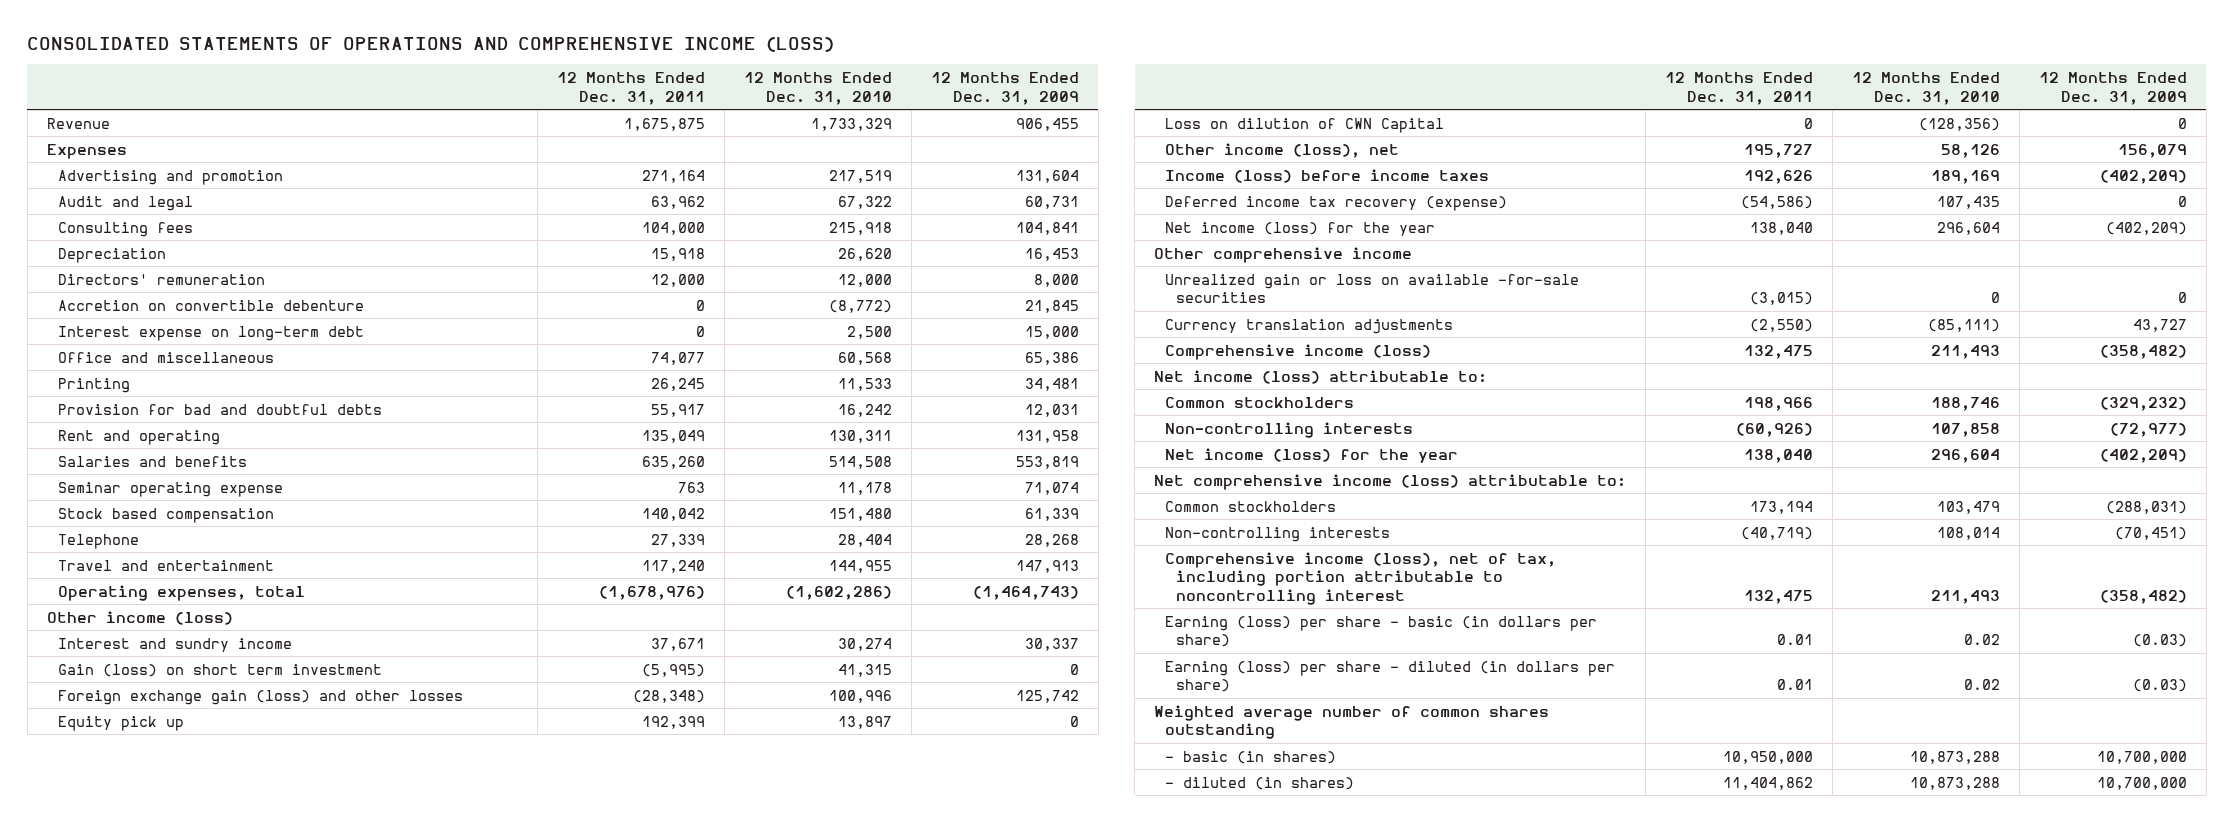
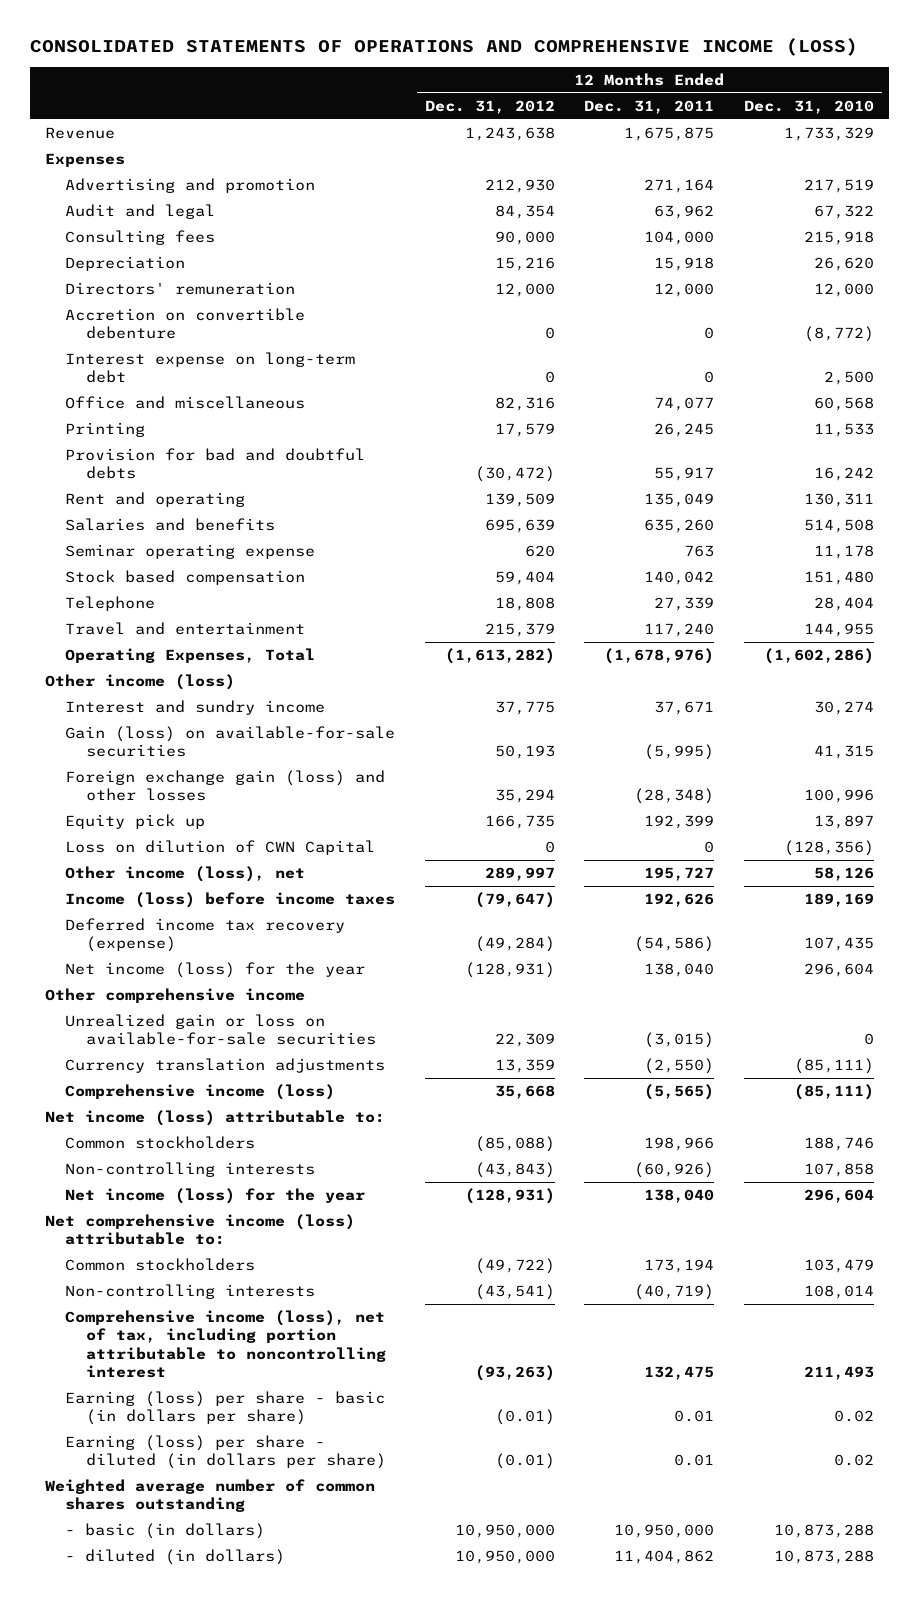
- | 12 Months Ended Dec. 31, 2011 | 12 Months Ended Dec. 31, 2010 | 12 Months Ended Dec. 31, 2009
+ | 12 Months Ended Dec. 31, 2012 | 12 Months Ended Dec. 31, 2011 | 12 Months Ended Dec. 31, 2010
- Operating expenses, total | (1,678,976) | (1,602,286) | (1,464,743)
+ Operating Expenses, Total | (1,613,282) | (1,678,976) | (1,602,286)
- Gain (loss) on short term investment | (5,995) | 41,315 | 0
+ Gain (loss) on available-for-sale securities | 50,193 | (5,995) | 41,315
- Unrealized gain or loss on available -for-sale securities | (3,015) | 0 | 0
+ Unrealized gain or loss on available-for-sale securities | 22,309 | (3,015) | 0
- Comprehensive income (loss) | 132,475 | 211,493 | (358,482)
+ Comprehensive income (loss) | 35,668 | (5,565) | (85,111)
- - basic (in shares) | 10,950,000 | 10,873,288 | 10,700,000
- - diluted (in shares) | 11,404,862 | 10,873,288 | 10,700,000
+ - basic (in dollars) | 10,950,000 | 10,950,000 | 10,873,288
+ - diluted (in dollars) | 10,950,000 | 11,404,862 | 10,873,288

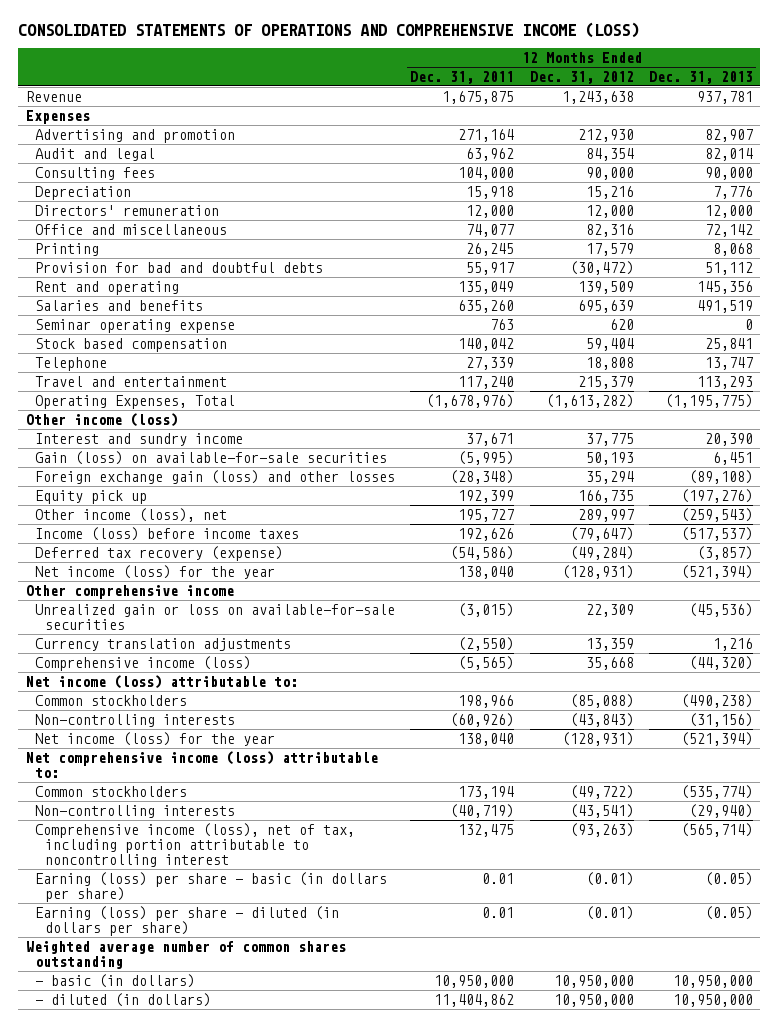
- | 12 Months Ended Dec. 31, 2012 | 12 Months Ended Dec. 31, 2011 | 12 Months Ended Dec. 31, 2010
+ | 12 Months Ended Dec. 31, 2011 | 12 Months Ended Dec. 31, 2012 | 12 Months Ended Dec. 31, 2013
- Accretion on convertible debenture | 0 | 0 | (8,772)
- Interest expense on long-term debt | 0 | 0 | 2,500
- Loss on dilution of CWN Capital | 0 | 0 | (128,356)
- Deferred income tax recovery (expense) | (49,284) | (54,586) | 107,435
+ Deferred tax recovery (expense) | (54,586) | (49,284) | (3,857)

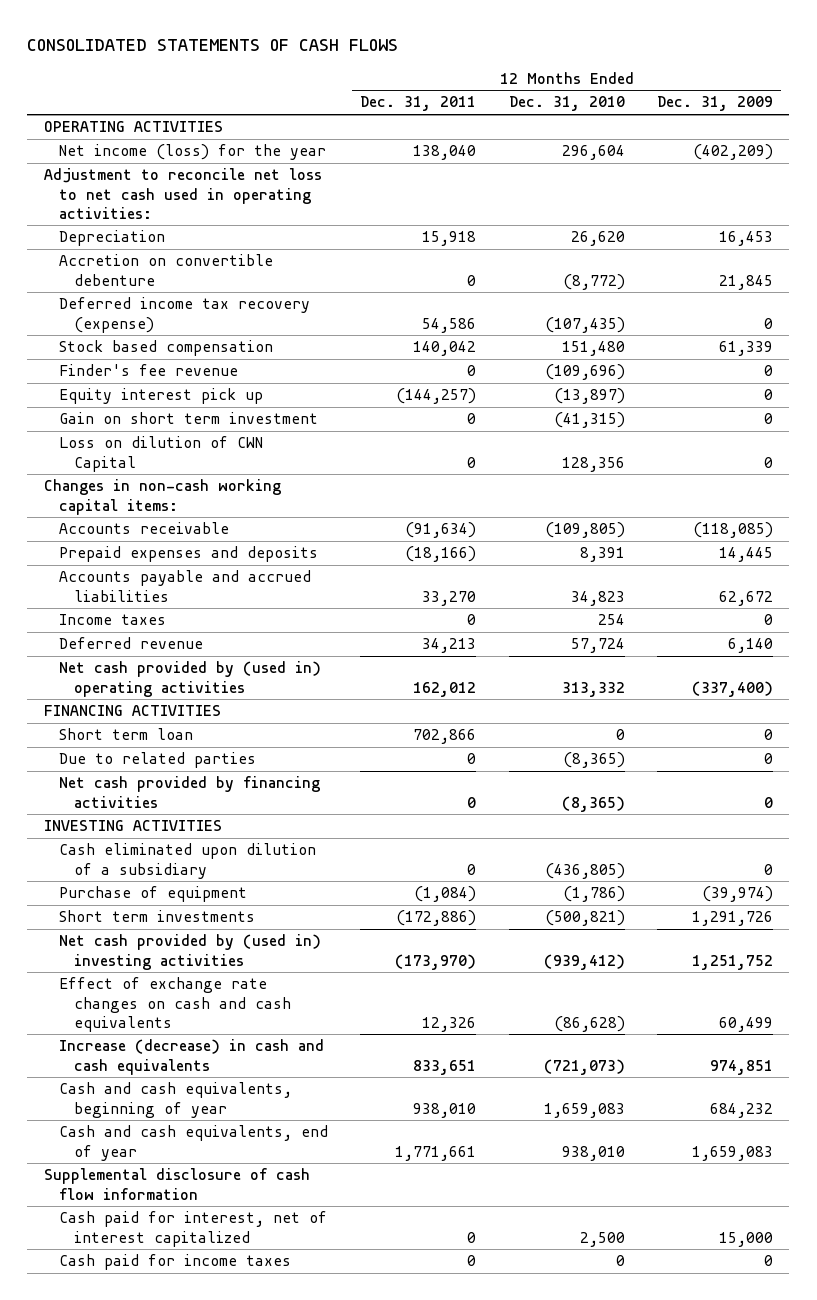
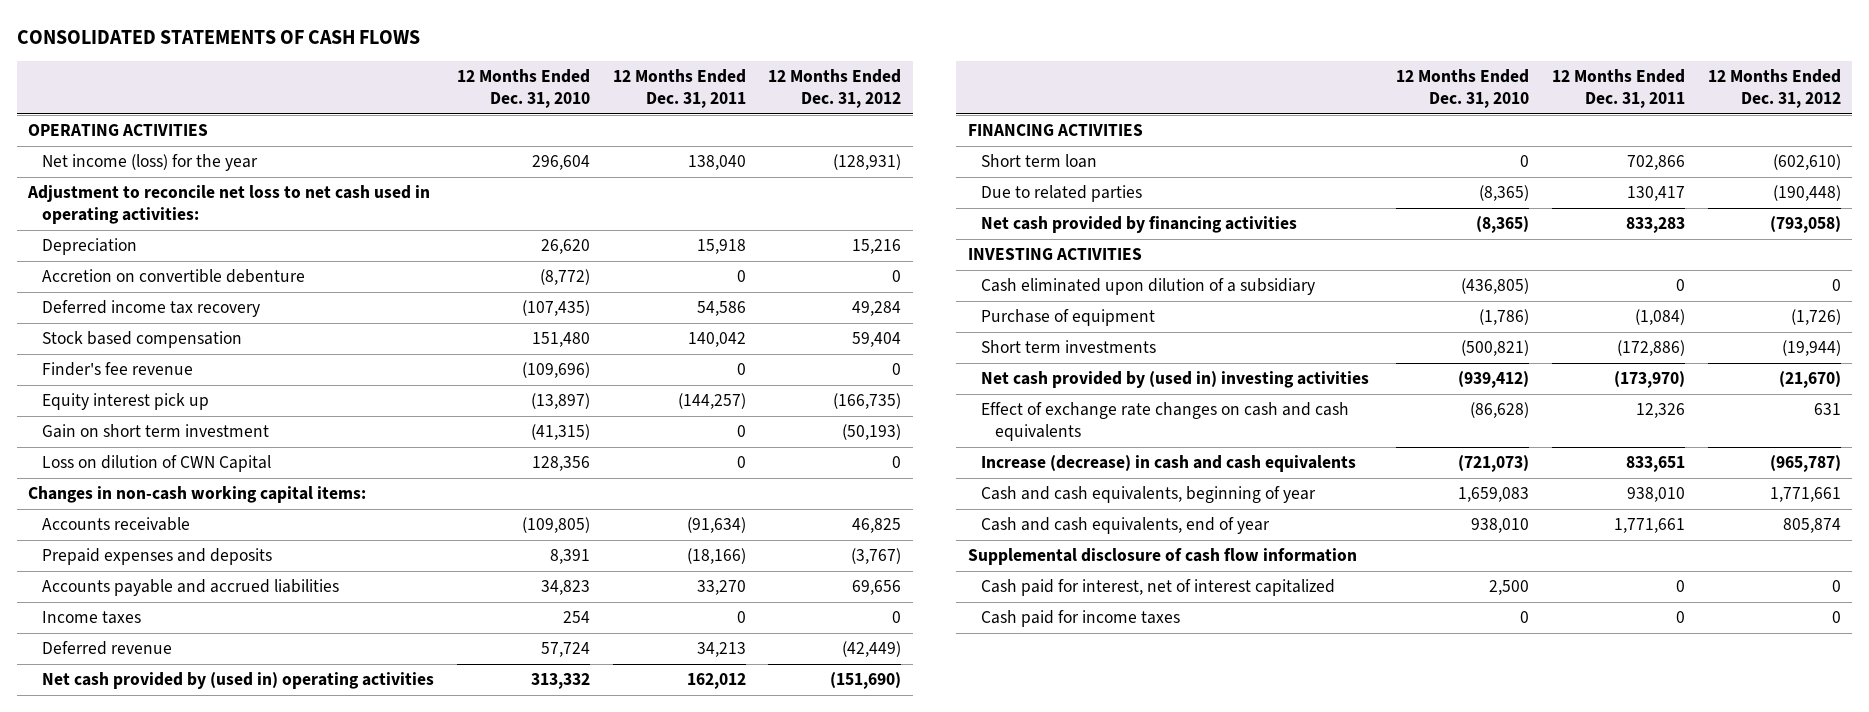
- | 12 Months Ended Dec. 31, 2011 | 12 Months Ended Dec. 31, 2010 | 12 Months Ended Dec. 31, 2009
+ | 12 Months Ended Dec. 31, 2010 | 12 Months Ended Dec. 31, 2011 | 12 Months Ended Dec. 31, 2012
- Deferred income tax recovery (expense) | 54,586 | (107,435) | 0
+ Deferred income tax recovery | (107,435) | 54,586 | 49,284
- Due to related parties | 0 | (8,365) | 0
- Net cash provided by financing activities | 0 | (8,365) | 0
+ Due to related parties | (8,365) | 130,417 | (190,448)
+ Net cash provided by financing activities | (8,365) | 833,283 | (793,058)

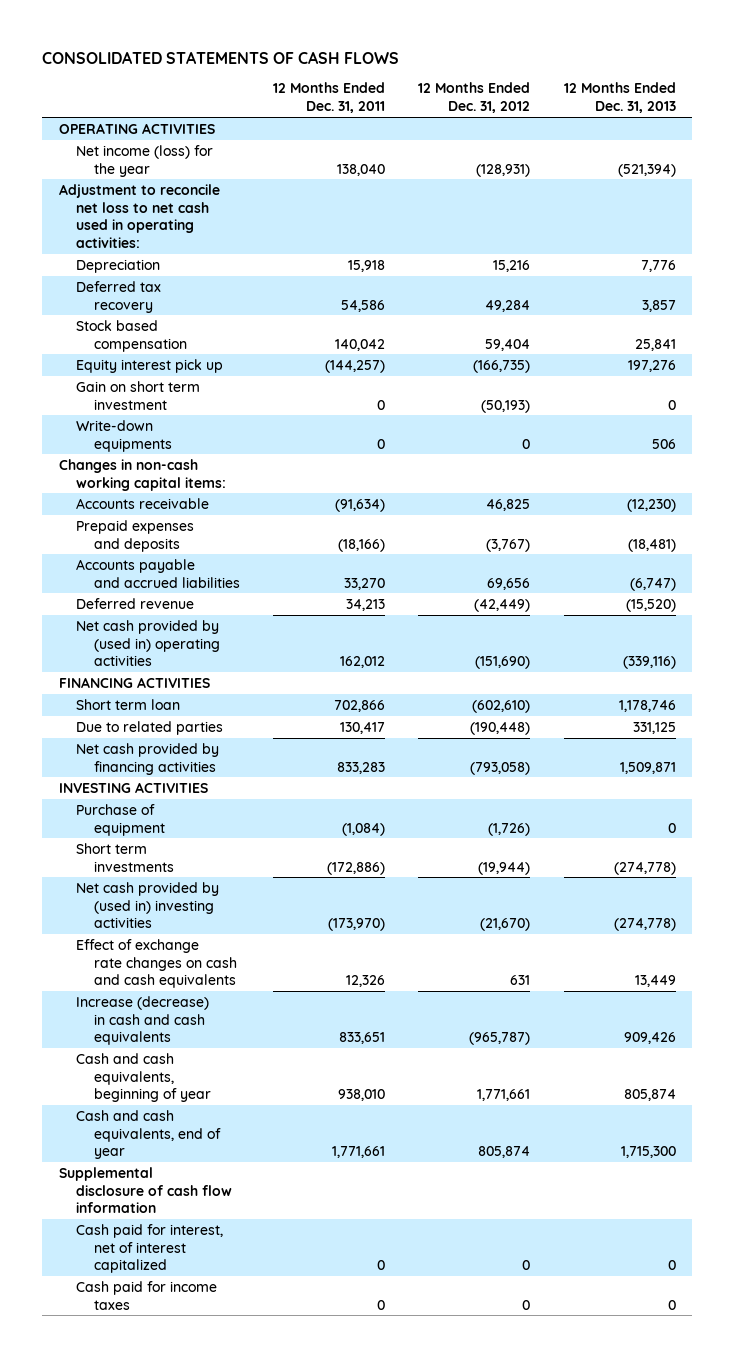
- | 12 Months Ended Dec. 31, 2010 | 12 Months Ended Dec. 31, 2011 | 12 Months Ended Dec. 31, 2012
+ | 12 Months Ended Dec. 31, 2011 | 12 Months Ended Dec. 31, 2012 | 12 Months Ended Dec. 31, 2013
- Accretion on convertible debenture | (8,772) | 0 | 0
- Deferred income tax recovery | (107,435) | 54,586 | 49,284
+ Deferred tax recovery | 54,586 | 49,284 | 3,857
- Finder's fee revenue | (109,696) | 0 | 0
- Loss on dilution of CWN Capital | 128,356 | 0 | 0
+ Write-down equipments | 0 | 0 | 506
- Income taxes | 254 | 0 | 0
- Cash eliminated upon dilution of a subsidiary | (436,805) | 0 | 0

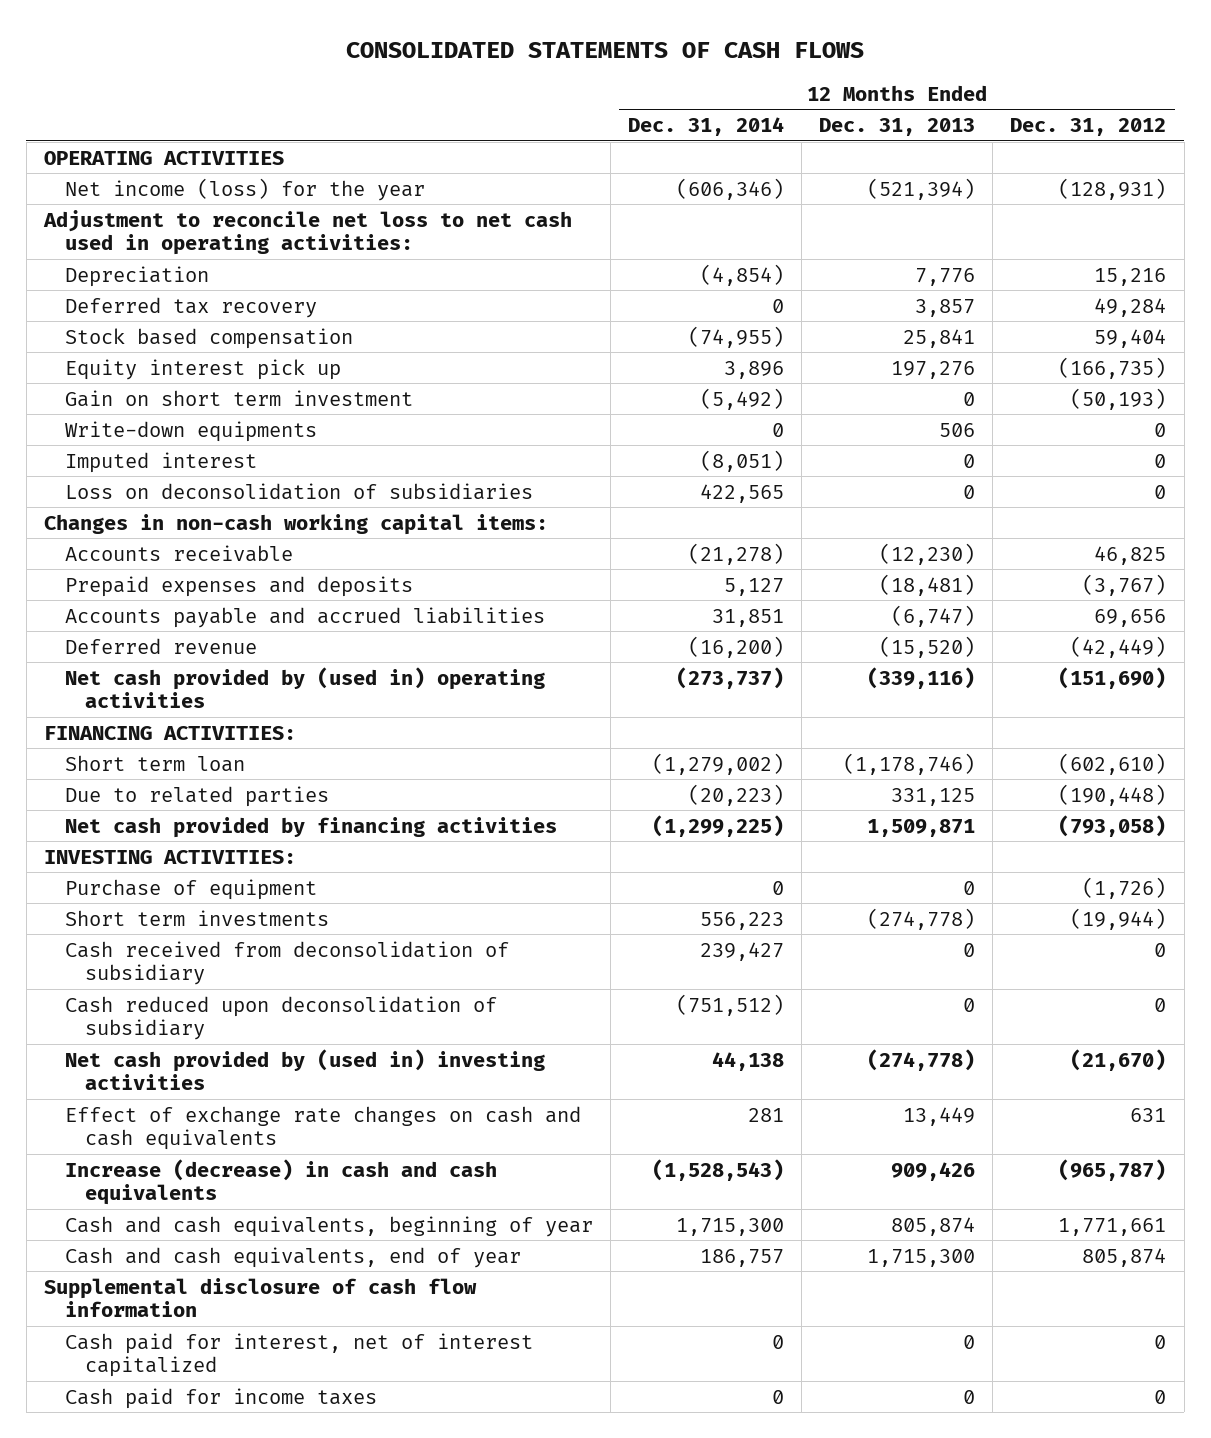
- | 12 Months Ended Dec. 31, 2011 | 12 Months Ended Dec. 31, 2012 | 12 Months Ended Dec. 31, 2013
+ | 12 Months Ended Dec. 31, 2014 | 12 Months Ended Dec. 31, 2013 | 12 Months Ended Dec. 31, 2012
+ Imputed interest | (8,051) | 0 | 0
+ Loss on deconsolidation of subsidiaries | 422,565 | 0 | 0
- FINANCING ACTIVITIES
- Short term loan | 702,866 | (602,610) | 1,178,746
+ FINANCING ACTIVITIES:
+ Short term loan | (1,279,002) | (1,178,746) | (602,610)
- INVESTING ACTIVITIES
+ INVESTING ACTIVITIES:
+ Cash received from deconsolidation of subsidiary | 239,427 | 0 | 0
+ Cash reduced upon deconsolidation of subsidiary | (751,512) | 0 | 0

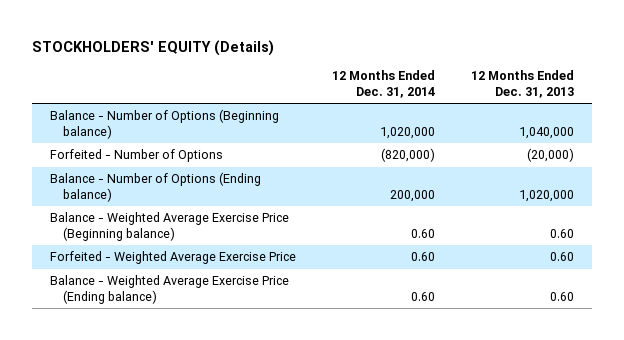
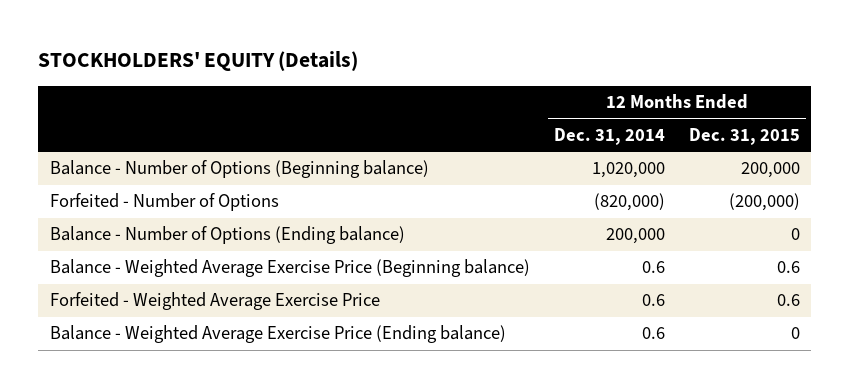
- | 12 Months Ended Dec. 31, 2014 | 12 Months Ended Dec. 31, 2013
+ | 12 Months Ended Dec. 31, 2014 | 12 Months Ended Dec. 31, 2015
- Balance - Weighted Average Exercise Price (Beginning balance) | 0.60 | 0.60
- Forfeited - Weighted Average Exercise Price | 0.60 | 0.60
- Balance - Weighted Average Exercise Price (Ending balance) | 0.60 | 0.60
+ Balance - Weighted Average Exercise Price (Beginning balance) | 0.6 | 0.6
+ Forfeited - Weighted Average Exercise Price | 0.6 | 0.6
+ Balance - Weighted Average Exercise Price (Ending balance) | 0.6 | 0

